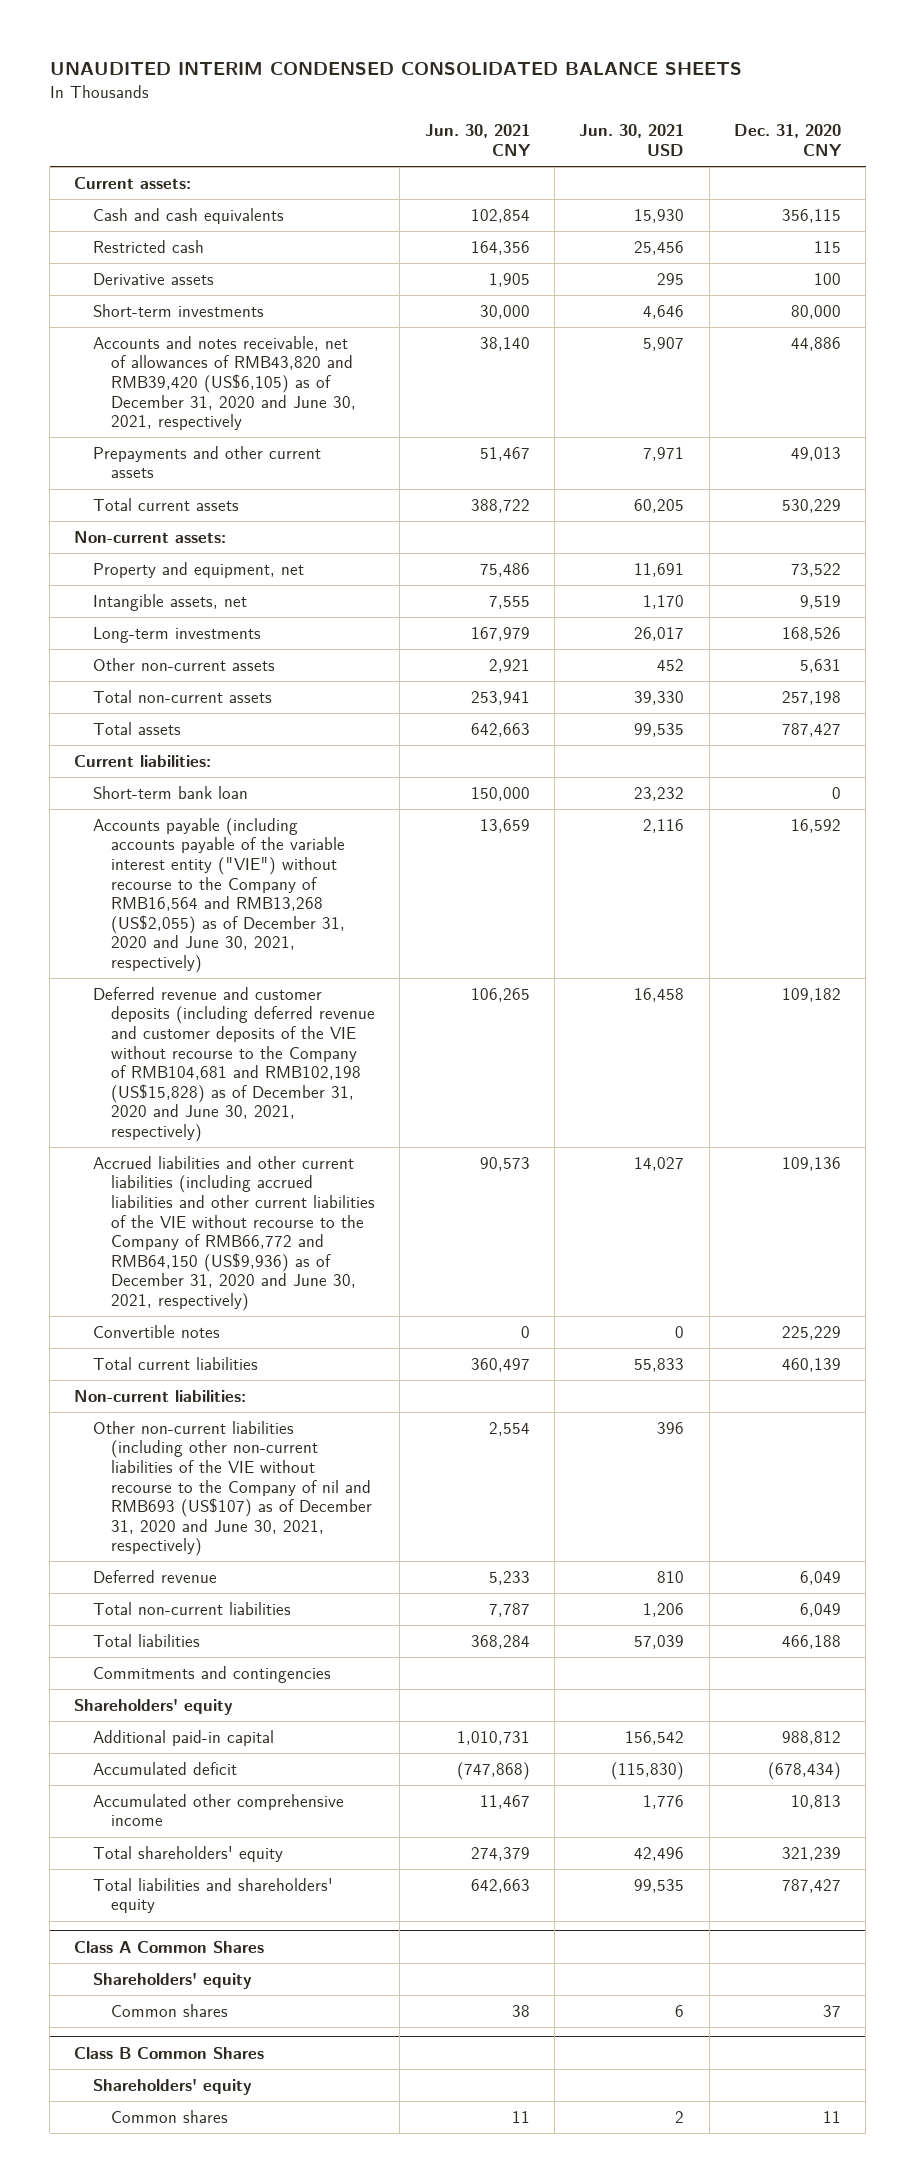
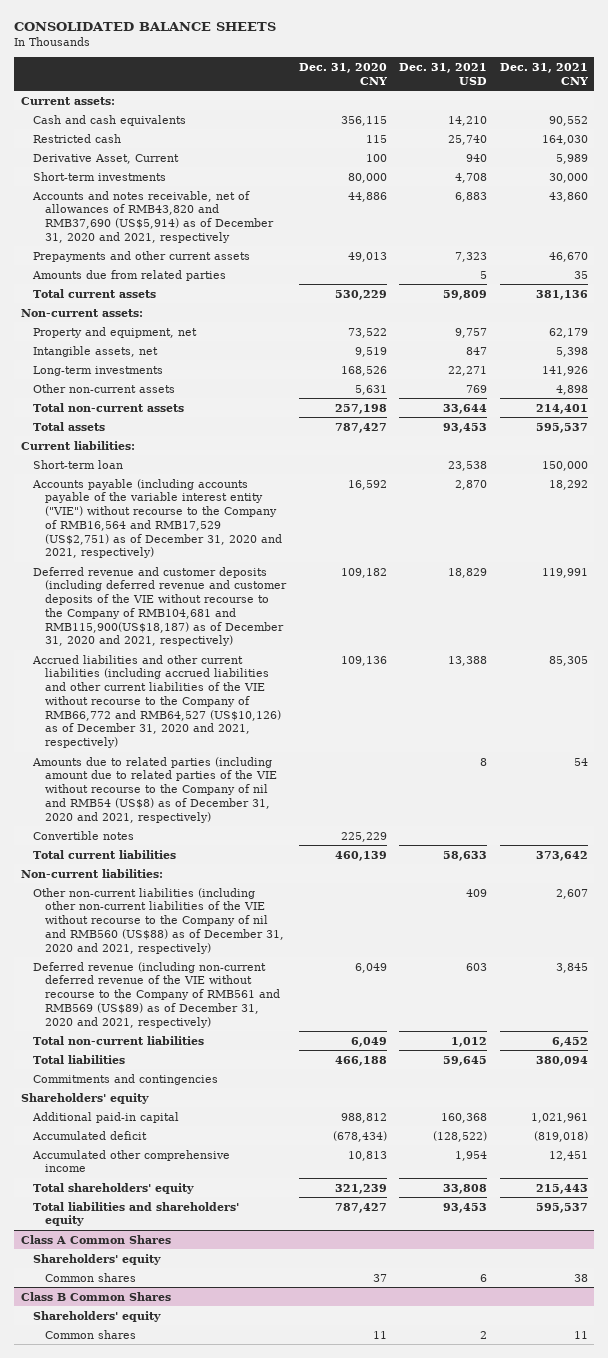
- UNAUDITED INTERIM CONDENSED CONSOLIDATED BALANCE SHEETS
+ CONSOLIDATED BALANCE SHEETS
- | Jun. 30, 2021 CNY | Jun. 30, 2021 USD | Dec. 31, 2020 CNY
+ | Dec. 31, 2020 CNY | Dec. 31, 2021 USD | Dec. 31, 2021 CNY
- Derivative assets | 1,905 | 295 | 100
+ Derivative Asset, Current | 100 | 940 | 5,989
- Accounts and notes receivable, net of allowances of RMB43,820 and RMB39,420 (US$6,105) as of December 31, 2020 and June 30, 2021, respectively | 38,140 | 5,907 | 44,886
+ Accounts and notes receivable, net of allowances of RMB43,820 and RMB37,690 (US$5,914) as of December 31, 2020 and 2021, respectively | 44,886 | 6,883 | 43,860
+ Amounts due from related parties | | 5 | 35
- Short-term bank loan | 150,000 | 23,232 | 0
- Accounts payable (including accounts payable of the variable interest entity ("VIE") without recourse to the Company of RMB16,564 and RMB13,268 (US$2,055) as of December 31, 2020 and June 30, 2021, respectively) | 13,659 | 2,116 | 16,592
- Deferred revenue and customer deposits (including deferred revenue and customer deposits of the VIE without recourse to the Company of RMB104,681 and RMB102,198 (US$15,828) as of December 31, 2020 and June 30, 2021, respectively) | 106,265 | 16,458 | 109,182
- Accrued liabilities and other current liabilities (including accrued liabilities and other current liabilities of the VIE without recourse to the Company of RMB66,772 and RMB64,150 (US$9,936) as of December 31, 2020 and June 30, 2021, respectively) | 90,573 | 14,027 | 109,136
+ Short-term loan | | 23,538 | 150,000
+ Accounts payable (including accounts payable of the variable interest entity ("VIE") without recourse to the Company of RMB16,564 and RMB17,529 (US$2,751) as of December 31, 2020 and 2021, respectively) | 16,592 | 2,870 | 18,292
+ Deferred revenue and customer deposits (including deferred revenue and customer deposits of the VIE without recourse to the Company of RMB104,681 and RMB115,900(US$18,187) as of December 31, 2020 and 2021, respectively) | 109,182 | 18,829 | 119,991
+ Accrued liabilities and other current liabilities (including accrued liabilities and other current liabilities of the VIE without recourse to the Company of RMB66,772 and RMB64,527 (US$10,126) as of December 31, 2020 and 2021, respectively) | 109,136 | 13,388 | 85,305
+ Amounts due to related parties (including amount due to related parties of the VIE without recourse to the Company of nil and RMB54 (US$8) as of December 31, 2020 and 2021, respectively) | | 8 | 54
- Other non-current liabilities (including other non-current liabilities of the VIE without recourse to the Company of nil and RMB693 (US$107) as of December 31, 2020 and June 30, 2021, respectively) | 2,554 | 396 |
- Deferred revenue | 5,233 | 810 | 6,049
+ Other non-current liabilities (including other non-current liabilities of the VIE without recourse to the Company of nil and RMB560 (US$88) as of December 31, 2020 and 2021, respectively) | | 409 | 2,607
+ Deferred revenue (including non-current deferred revenue of the VIE without recourse to the Company of RMB561 and RMB569 (US$89) as of December 31, 2020 and 2021, respectively) | 6,049 | 603 | 3,845

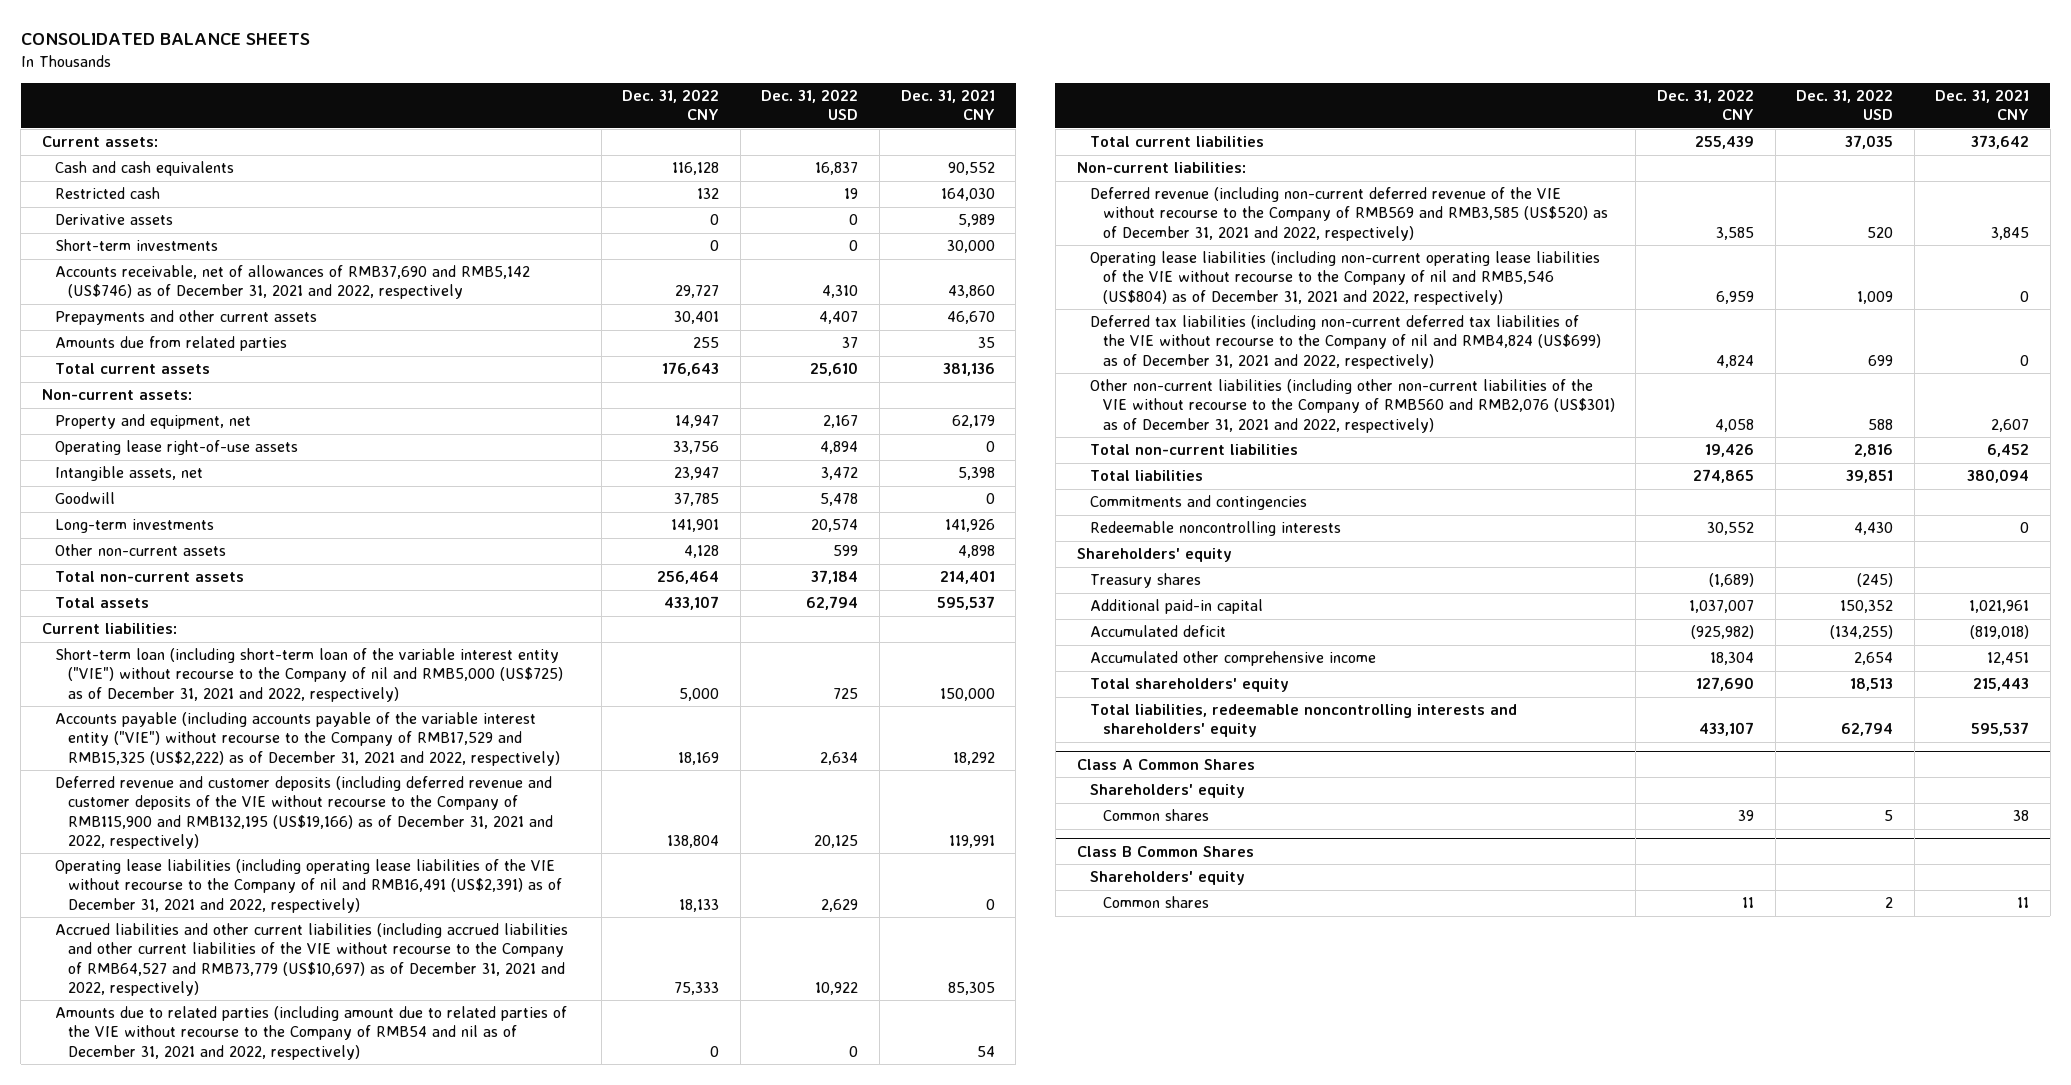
- | Dec. 31, 2020 CNY | Dec. 31, 2021 USD | Dec. 31, 2021 CNY
+ | Dec. 31, 2022 CNY | Dec. 31, 2022 USD | Dec. 31, 2021 CNY
- Derivative Asset, Current | 100 | 940 | 5,989
+ Derivative assets | 0 | 0 | 5,989
- Accounts and notes receivable, net of allowances of RMB43,820 and RMB37,690 (US$5,914) as of December 31, 2020 and 2021, respectively | 44,886 | 6,883 | 43,860
+ Accounts receivable, net of allowances of RMB37,690 and RMB5,142 (US$746) as of December 31, 2021 and 2022, respectively | 29,727 | 4,310 | 43,860
+ Operating lease right-of-use assets | 33,756 | 4,894 | 0
+ Goodwill | 37,785 | 5,478 | 0
- Short-term loan | | 23,538 | 150,000
- Accounts payable (including accounts payable of the variable interest entity ("VIE") without recourse to the Company of RMB16,564 and RMB17,529 (US$2,751) as of December 31, 2020 and 2021, respectively) | 16,592 | 2,870 | 18,292
- Deferred revenue and customer deposits (including deferred revenue and customer deposits of the VIE without recourse to the Company of RMB104,681 and RMB115,900(US$18,187) as of December 31, 2020 and 2021, respectively) | 109,182 | 18,829 | 119,991
- Accrued liabilities and other current liabilities (including accrued liabilities and other current liabilities of the VIE without recourse to the Company of RMB66,772 and RMB64,527 (US$10,126) as of December 31, 2020 and 2021, respectively) | 109,136 | 13,388 | 85,305
- Amounts due to related parties (including amount due to related parties of the VIE without recourse to the Company of nil and RMB54 (US$8) as of December 31, 2020 and 2021, respectively) | | 8 | 54
- Convertible notes | 225,229 | |
+ Short-term loan (including short-term loan of the variable interest entity ("VIE") without recourse to the Company of nil and RMB5,000 (US$725) as of December 31, 2021 and 2022, respectively) | 5,000 | 725 | 150,000
+ Accounts payable (including accounts payable of the variable interest entity ("VIE") without recourse to the Company of RMB17,529 and RMB15,325 (US$2,222) as of December 31, 2021 and 2022, respectively) | 18,169 | 2,634 | 18,292
+ Deferred revenue and customer deposits (including deferred revenue and customer deposits of the VIE without recourse to the Company of RMB115,900 and RMB132,195 (US$19,166) as of December 31, 2021 and 2022, respectively) | 138,804 | 20,125 | 119,991
+ Operating lease liabilities (including operating lease liabilities of the VIE without recourse to the Company of nil and RMB16,491 (US$2,391) as of December 31, 2021 and 2022, respectively) | 18,133 | 2,629 | 0
+ Accrued liabilities and other current liabilities (including accrued liabilities and other current liabilities of the VIE without recourse to the Company of RMB64,527 and RMB73,779 (US$10,697) as of December 31, 2021 and 2022, respectively) | 75,333 | 10,922 | 85,305
+ Amounts due to related parties (including amount due to related parties of the VIE without recourse to the Company of RMB54 and nil as of December 31, 2021 and 2022, respectively) | 0 | 0 | 54
- Other non-current liabilities (including other non-current liabilities of the VIE without recourse to the Company of nil and RMB560 (US$88) as of December 31, 2020 and 2021, respectively) | | 409 | 2,607
- Deferred revenue (including non-current deferred revenue of the VIE without recourse to the Company of RMB561 and RMB569 (US$89) as of December 31, 2020 and 2021, respectively) | 6,049 | 603 | 3,845
+ Deferred revenue (including non-current deferred revenue of the VIE without recourse to the Company of RMB569 and RMB3,585 (US$520) as of December 31, 2021 and 2022, respectively) | 3,585 | 520 | 3,845
+ Operating lease liabilities (including non-current operating lease liabilities of the VIE without recourse to the Company of nil and RMB5,546 (US$804) as of December 31, 2021 and 2022, respectively) | 6,959 | 1,009 | 0
+ Deferred tax liabilities (including non-current deferred tax liabilities of the VIE without recourse to the Company of nil and RMB4,824 (US$699) as of December 31, 2021 and 2022, respectively) | 4,824 | 699 | 0
+ Other non-current liabilities (including other non-current liabilities of the VIE without recourse to the Company of RMB560 and RMB2,076 (US$301) as of December 31, 2021 and 2022, respectively) | 4,058 | 588 | 2,607
+ Redeemable noncontrolling interests | 30,552 | 4,430 | 0
+ Treasury shares | (1,689) | (245) |
- Total liabilities and shareholders' equity | 787,427 | 93,453 | 595,537
+ Total liabilities, redeemable noncontrolling interests and shareholders' equity | 433,107 | 62,794 | 595,537

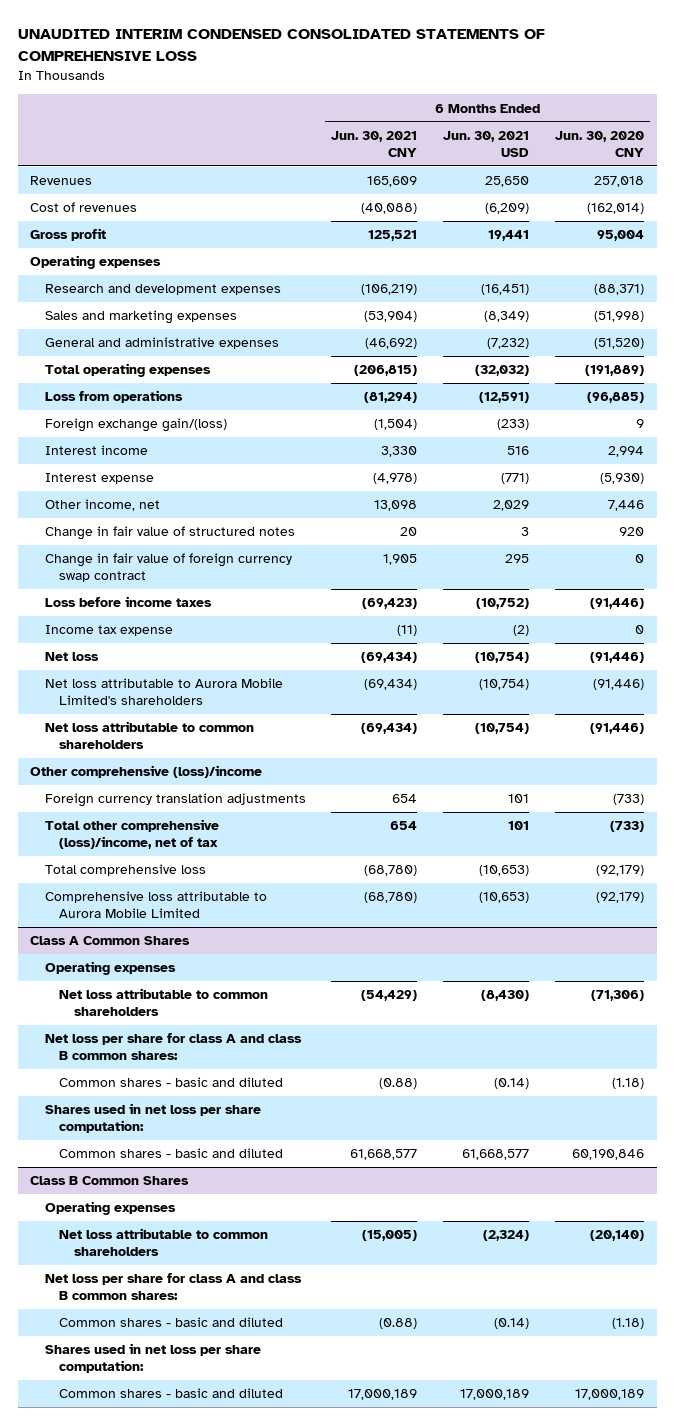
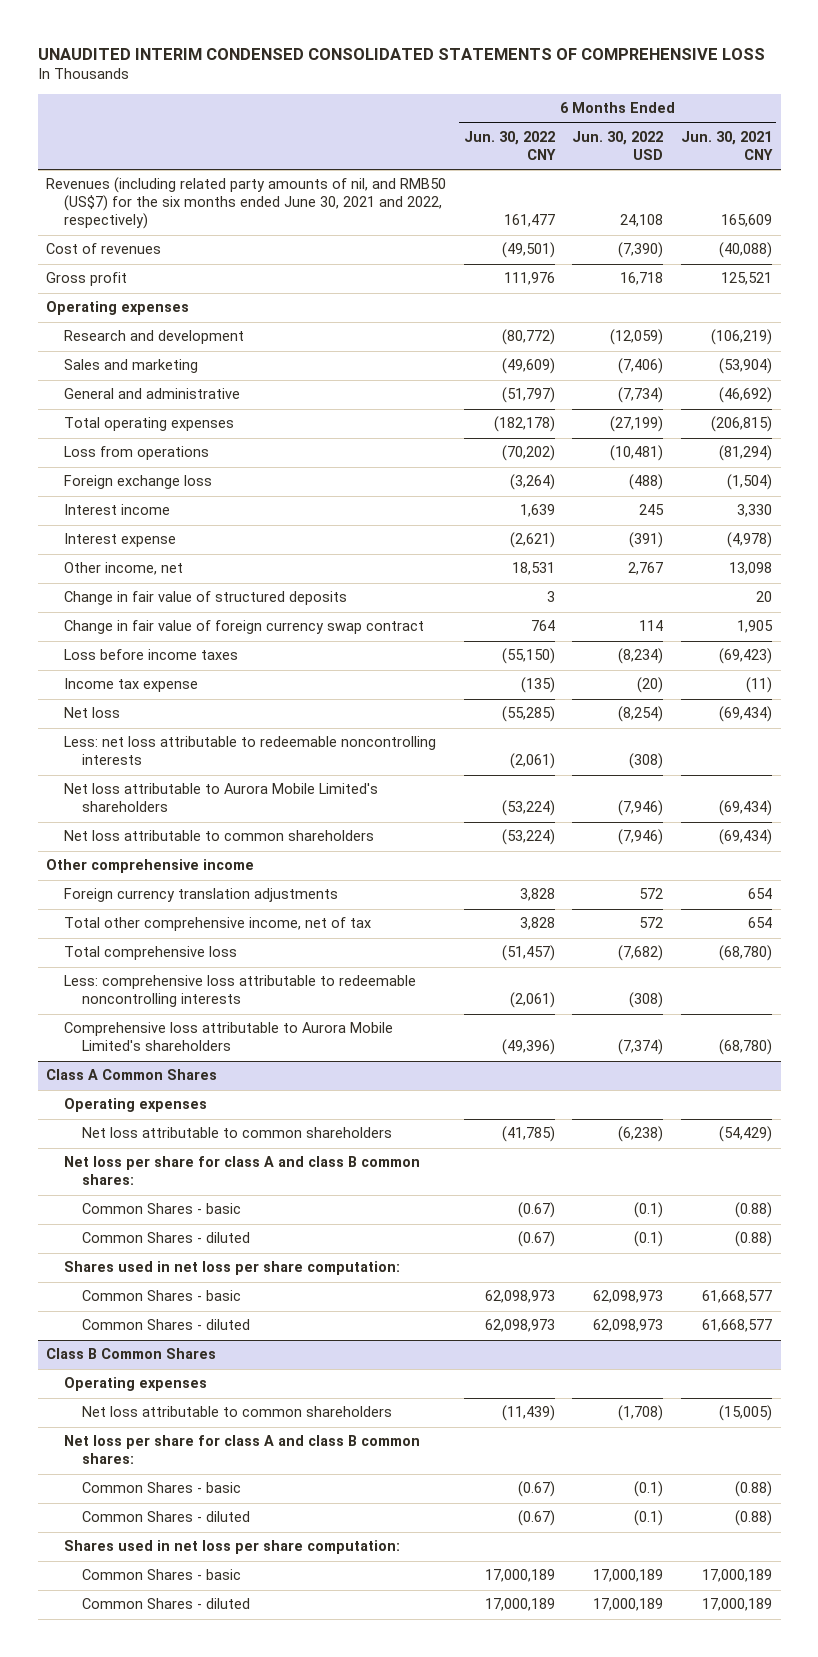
- | 6 Months Ended Jun. 30, 2021 CNY | 6 Months Ended Jun. 30, 2021 USD | 6 Months Ended Jun. 30, 2020 CNY
+ | 6 Months Ended Jun. 30, 2022 CNY | 6 Months Ended Jun. 30, 2022 USD | 6 Months Ended Jun. 30, 2021 CNY
- Revenues | 165,609 | 25,650 | 257,018
+ Revenues (including related party amounts of nil, and RMB50 (US$7) for the six months ended June 30, 2021 and 2022, respectively) | 161,477 | 24,108 | 165,609
- Research and development expenses | (106,219) | (16,451) | (88,371)
- Sales and marketing expenses | (53,904) | (8,349) | (51,998)
- General and administrative expenses | (46,692) | (7,232) | (51,520)
+ Research and development | (80,772) | (12,059) | (106,219)
+ Sales and marketing | (49,609) | (7,406) | (53,904)
+ General and administrative | (51,797) | (7,734) | (46,692)
- Foreign exchange gain/(loss) | (1,504) | (233) | 9
+ Foreign exchange loss | (3,264) | (488) | (1,504)
- Change in fair value of structured notes | 20 | 3 | 920
+ Change in fair value of structured deposits | 3 | | 20
+ Less: net loss attributable to redeemable noncontrolling interests | (2,061) | (308) |
- Other comprehensive (loss)/income
+ Other comprehensive income
- Total other comprehensive (loss)/income, net of tax | 654 | 101 | (733)
+ Total other comprehensive income, net of tax | 3,828 | 572 | 654
- Comprehensive loss attributable to Aurora Mobile Limited | (68,780) | (10,653) | (92,179)
+ Less: comprehensive loss attributable to redeemable noncontrolling interests | (2,061) | (308) |
+ Comprehensive loss attributable to Aurora Mobile Limited's shareholders | (49,396) | (7,374) | (68,780)
@ Class A Common Shares
- Common shares - basic and diluted | (0.88) | (0.14) | (1.18)
+ Common Shares - basic | (0.67) | (0.1) | (0.88)
+ Common Shares - diluted | (0.67) | (0.1) | (0.88)
- Common shares - basic and diluted | 61,668,577 | 61,668,577 | 60,190,846
+ Common Shares - basic | 62,098,973 | 62,098,973 | 61,668,577
+ Common Shares - diluted | 62,098,973 | 62,098,973 | 61,668,577
@ Class B Common Shares
- Common shares - basic and diluted | (0.88) | (0.14) | (1.18)
+ Common Shares - basic | (0.67) | (0.1) | (0.88)
+ Common Shares - diluted | (0.67) | (0.1) | (0.88)
- Common shares - basic and diluted | 17,000,189 | 17,000,189 | 17,000,189
+ Common Shares - basic | 17,000,189 | 17,000,189 | 17,000,189
+ Common Shares - diluted | 17,000,189 | 17,000,189 | 17,000,189

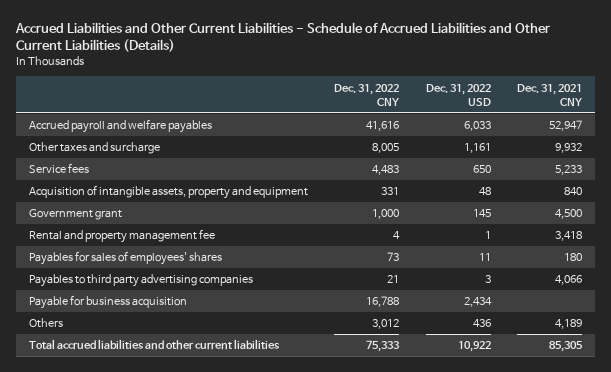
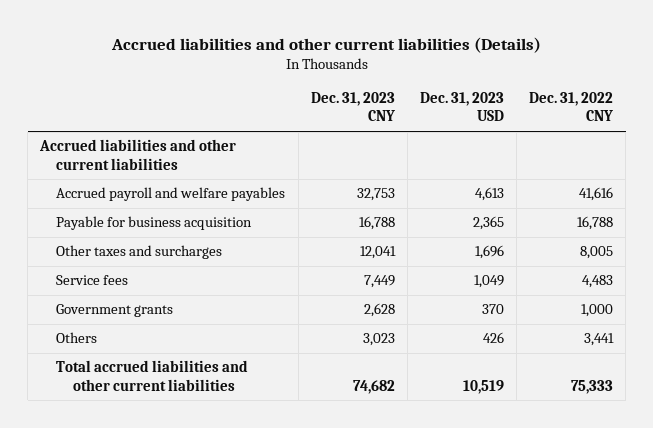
- Accrued Liabilities and Other Current Liabilities - Schedule of Accrued Liabilities and Other Current Liabilities (Details)
+ Accrued liabilities and other current liabilities (Details)
- | Dec. 31, 2022 CNY | Dec. 31, 2022 USD | Dec. 31, 2021 CNY
+ | Dec. 31, 2023 CNY | Dec. 31, 2023 USD | Dec. 31, 2022 CNY
+ Accrued liabilities and other current liabilities
- Other taxes and surcharge | 8,005 | 1,161 | 9,932
- Acquisition of intangible assets, property and equipment | 331 | 48 | 840
- Government grant | 1,000 | 145 | 4,500
- Rental and property management fee | 4 | 1 | 3,418
- Payables for sales of employees' shares | 73 | 11 | 180
- Payables to third party advertising companies | 21 | 3 | 4,066
- Others | 3,012 | 436 | 4,189
+ Other taxes and surcharges | 12,041 | 1,696 | 8,005
moved down: Service fees | 7,449 | 1,049 | 4,483
+ Government grants | 2,628 | 370 | 1,000
+ Others | 3,023 | 426 | 3,441

